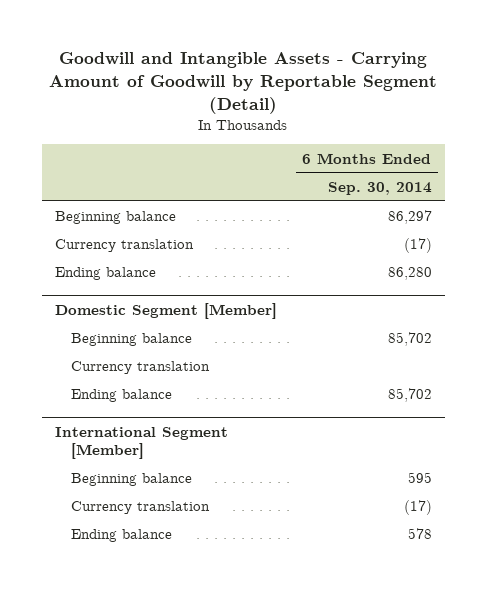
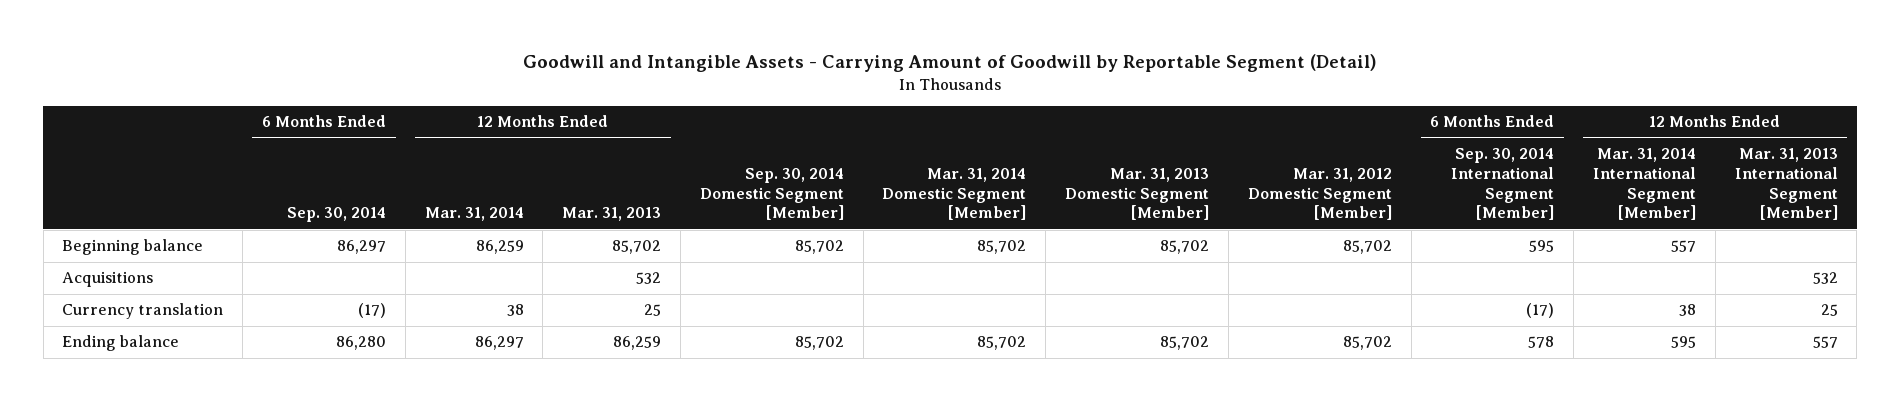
- | 6 Months Ended Sep. 30, 2014
+ | 6 Months Ended Sep. 30, 2014 | 12 Months Ended Mar. 31, 2014 | 12 Months Ended Mar. 31, 2013 | Sep. 30, 2014 Domestic Segment [Member] | Mar. 31, 2014 Domestic Segment [Member] | Mar. 31, 2013 Domestic Segment [Member] | Mar. 31, 2012 Domestic Segment [Member] | 6 Months Ended Sep. 30, 2014 International Segment [Member] | 12 Months Ended Mar. 31, 2014 International Segment [Member] | 12 Months Ended Mar. 31, 2013 International Segment [Member]
+ Acquisitions | | | 532 | | | | | | | 532
- Domestic Segment [Member]
- Beginning balance | 85,702
- Currency translation
- Ending balance | 85,702
- International Segment [Member]
- Beginning balance | 595
- Currency translation | (17)
- Ending balance | 578

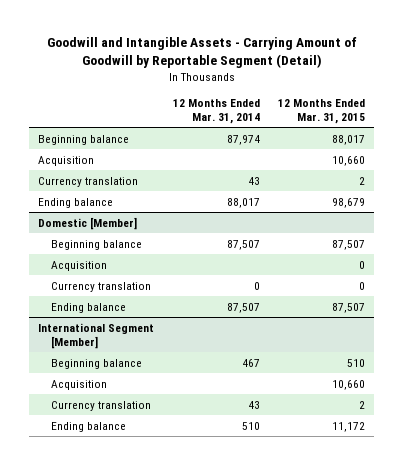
- | 6 Months Ended Sep. 30, 2014 | 12 Months Ended Mar. 31, 2014 | 12 Months Ended Mar. 31, 2013 | Sep. 30, 2014 Domestic Segment [Member] | Mar. 31, 2014 Domestic Segment [Member] | Mar. 31, 2013 Domestic Segment [Member] | Mar. 31, 2012 Domestic Segment [Member] | 6 Months Ended Sep. 30, 2014 International Segment [Member] | 12 Months Ended Mar. 31, 2014 International Segment [Member] | 12 Months Ended Mar. 31, 2013 International Segment [Member]
+ | 12 Months Ended Mar. 31, 2014 | 12 Months Ended Mar. 31, 2015
- Beginning balance | 86,297 | 86,259 | 85,702 | 85,702 | 85,702 | 85,702 | 85,702 | 595 | 557 |
- Acquisitions | | | 532 | | | | | | | 532
- Currency translation | (17) | 38 | 25 | | | | | (17) | 38 | 25
- Ending balance | 86,280 | 86,297 | 86,259 | 85,702 | 85,702 | 85,702 | 85,702 | 578 | 595 | 557
+ Beginning balance | 87,974 | 88,017
+ Acquisition | | 10,660
+ Currency translation | 43 | 2
+ Ending balance | 88,017 | 98,679
+ Domestic [Member]
+ Beginning balance | 87,507 | 87,507
+ Acquisition | | 0
+ Currency translation | 0 | 0
+ Ending balance | 87,507 | 87,507
+ International Segment [Member]
+ Beginning balance | 467 | 510
+ Acquisition | | 10,660
+ Currency translation | 43 | 2
+ Ending balance | 510 | 11,172

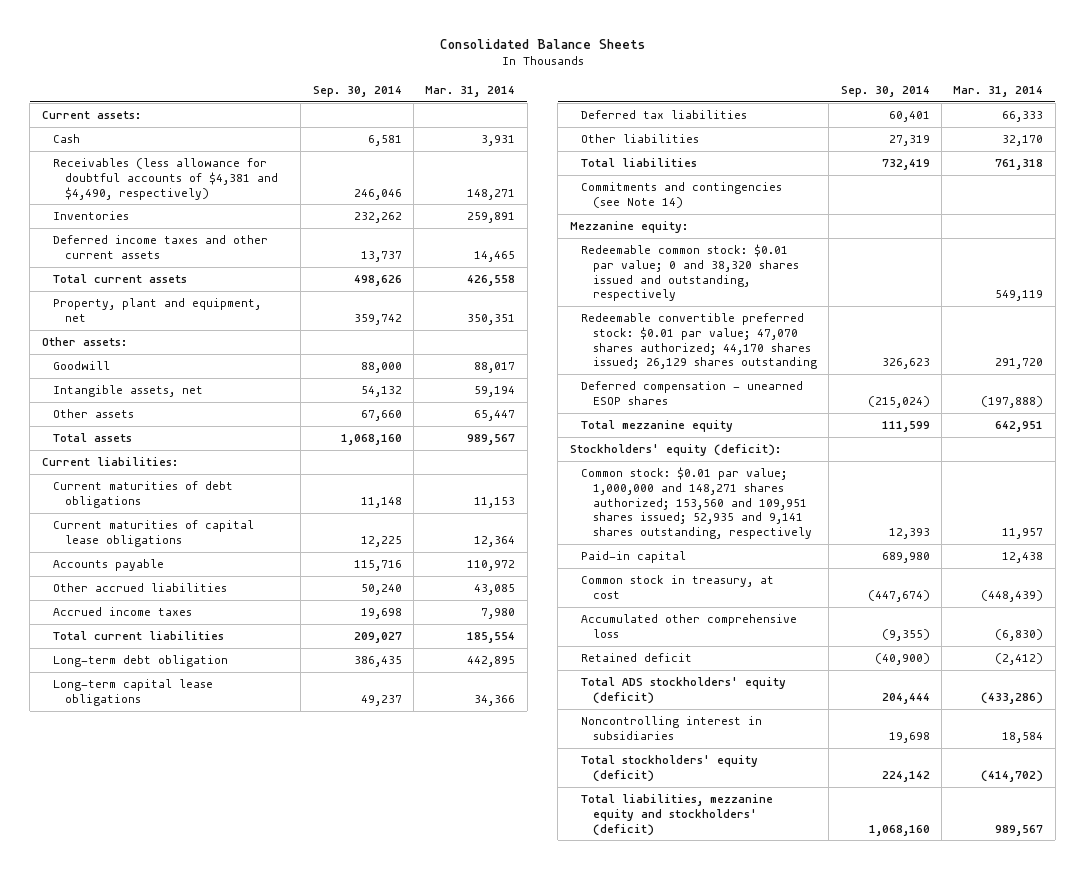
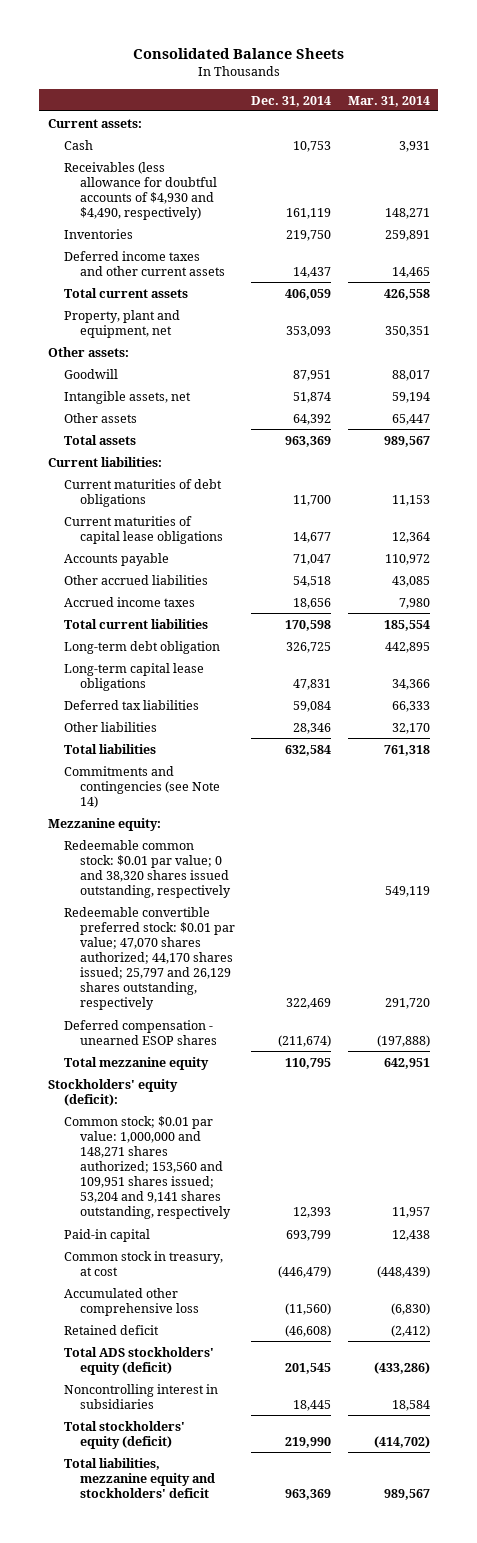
- | Sep. 30, 2014 | Mar. 31, 2014
+ | Dec. 31, 2014 | Mar. 31, 2014
- Receivables (less allowance for doubtful accounts of $4,381 and $4,490, respectively) | 246,046 | 148,271
+ Receivables (less allowance for doubtful accounts of $4,930 and $4,490, respectively) | 161,119 | 148,271
- Redeemable common stock: $0.01 par value; 0 and 38,320 shares issued and outstanding, respectively | | 549,119
- Redeemable convertible preferred stock: $0.01 par value; 47,070 shares authorized; 44,170 shares issued; 26,129 shares outstanding | 326,623 | 291,720
+ Redeemable common stock: $0.01 par value; 0 and 38,320 shares issued outstanding, respectively | | 549,119
+ Redeemable convertible preferred stock: $0.01 par value; 47,070 shares authorized; 44,170 shares issued; 25,797 and 26,129 shares outstanding, respectively | 322,469 | 291,720
- Common stock: $0.01 par value; 1,000,000 and 148,271 shares authorized; 153,560 and 109,951 shares issued; 52,935 and 9,141 shares outstanding, respectively | 12,393 | 11,957
+ Common stock; $0.01 par value: 1,000,000 and 148,271 shares authorized; 153,560 and 109,951 shares issued; 53,204 and 9,141 shares outstanding, respectively | 12,393 | 11,957
- Total liabilities, mezzanine equity and stockholders' (deficit) | 1,068,160 | 989,567
+ Total liabilities, mezzanine equity and stockholders' deficit | 963,369 | 989,567

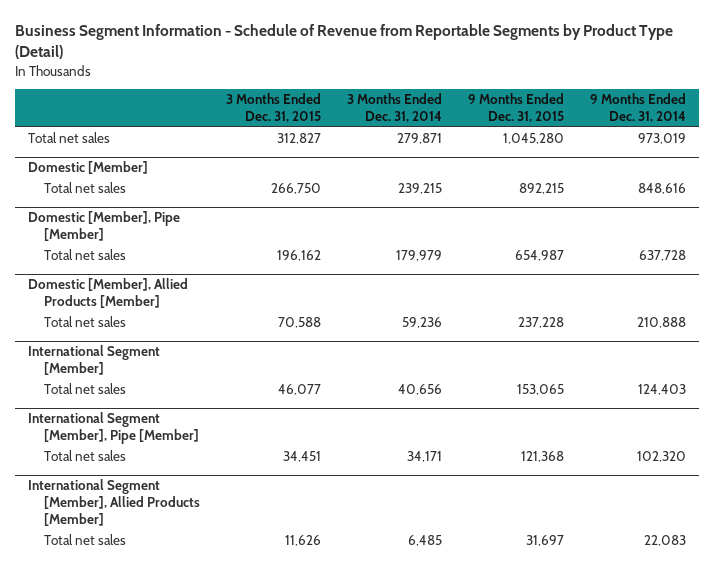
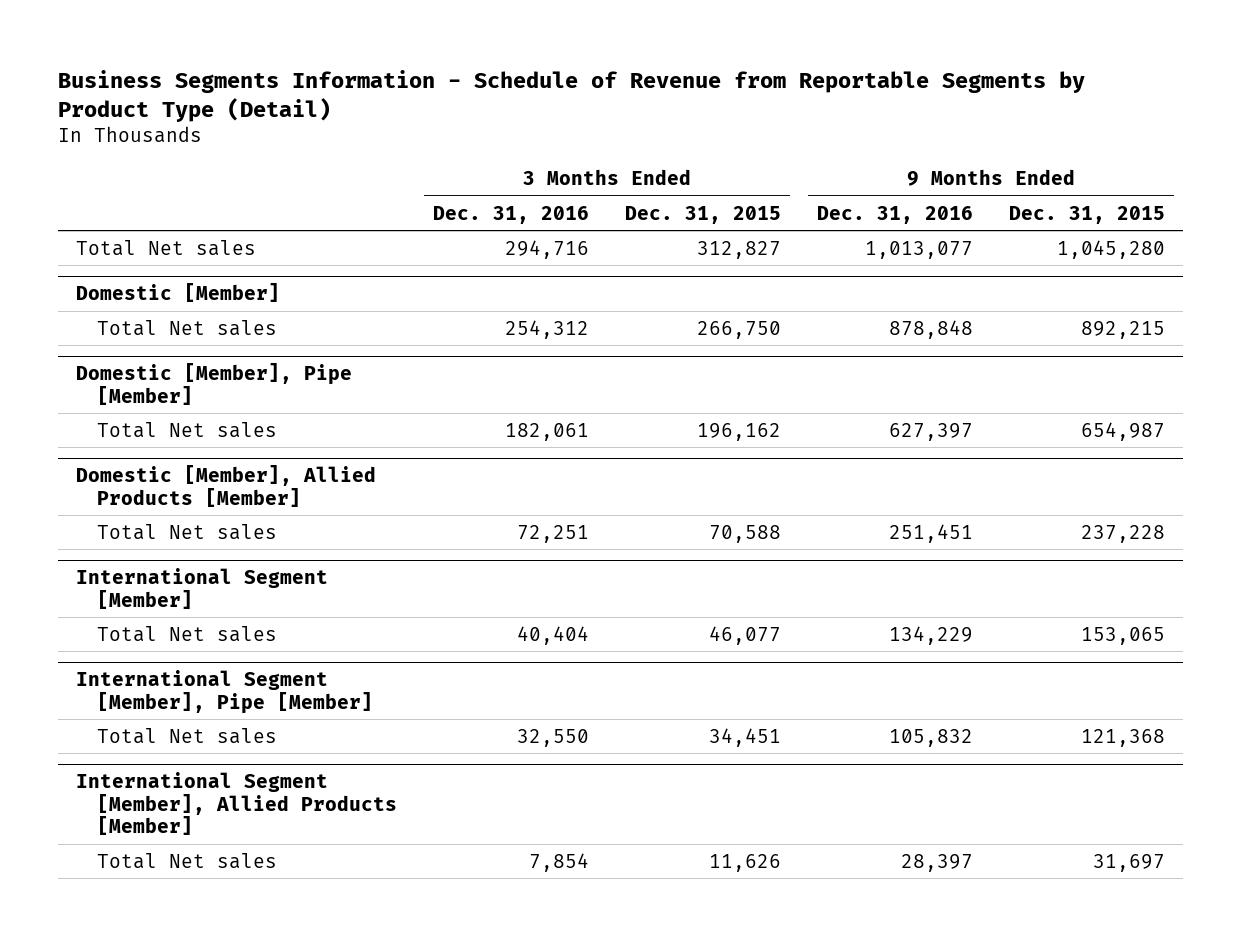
- Business Segment Information - Schedule of Revenue from Reportable Segments by Product Type (Detail)
+ Business Segments Information - Schedule of Revenue from Reportable Segments by Product Type (Detail)
- | 3 Months Ended Dec. 31, 2015 | 3 Months Ended Dec. 31, 2014 | 9 Months Ended Dec. 31, 2015 | 9 Months Ended Dec. 31, 2014
+ | 3 Months Ended Dec. 31, 2016 | 3 Months Ended Dec. 31, 2015 | 9 Months Ended Dec. 31, 2016 | 9 Months Ended Dec. 31, 2015
- Total net sales | 312,827 | 279,871 | 1,045,280 | 973,019
+ Total Net sales | 294,716 | 312,827 | 1,013,077 | 1,045,280
@ Domestic [Member]
- Total net sales | 266,750 | 239,215 | 892,215 | 848,616
+ Total Net sales | 254,312 | 266,750 | 878,848 | 892,215
@ Domestic [Member], Pipe [Member]
- Total net sales | 196,162 | 179,979 | 654,987 | 637,728
+ Total Net sales | 182,061 | 196,162 | 627,397 | 654,987
@ Domestic [Member], Allied Products [Member]
- Total net sales | 70,588 | 59,236 | 237,228 | 210,888
+ Total Net sales | 72,251 | 70,588 | 251,451 | 237,228
@ International Segment [Member]
- Total net sales | 46,077 | 40,656 | 153,065 | 124,403
+ Total Net sales | 40,404 | 46,077 | 134,229 | 153,065
@ International Segment [Member], Pipe [Member]
- Total net sales | 34,451 | 34,171 | 121,368 | 102,320
+ Total Net sales | 32,550 | 34,451 | 105,832 | 121,368
@ International Segment [Member], Allied Products [Member]
- Total net sales | 11,626 | 6,485 | 31,697 | 22,083
+ Total Net sales | 7,854 | 11,626 | 28,397 | 31,697

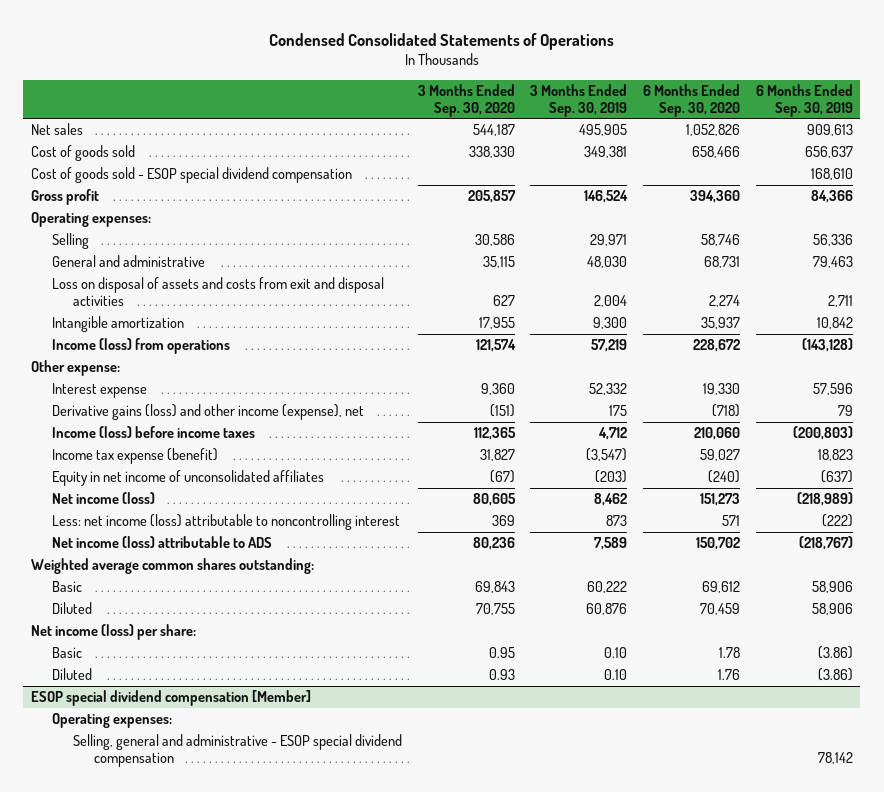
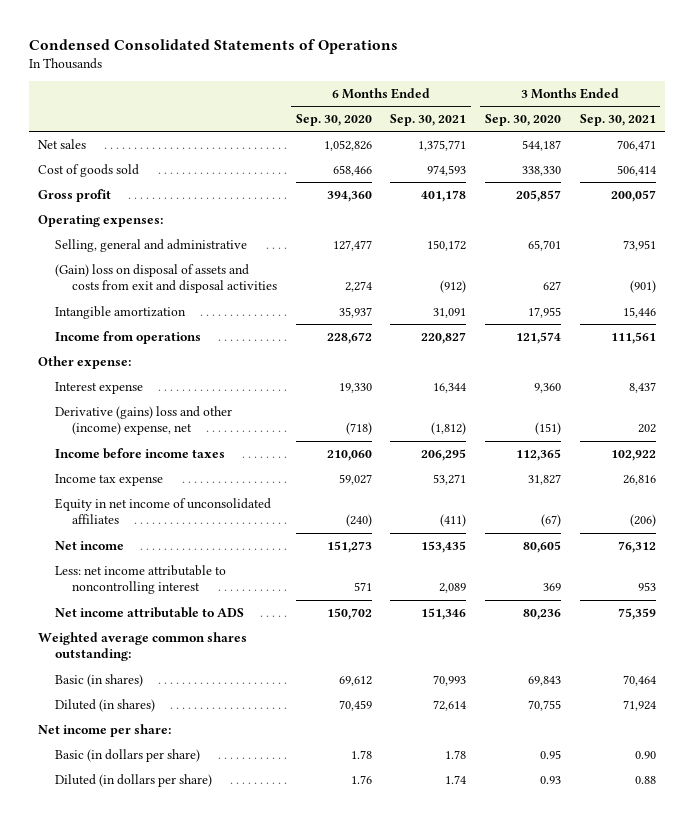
- | 3 Months Ended Sep. 30, 2020 | 3 Months Ended Sep. 30, 2019 | 6 Months Ended Sep. 30, 2020 | 6 Months Ended Sep. 30, 2019
+ | 6 Months Ended Sep. 30, 2020 | 6 Months Ended Sep. 30, 2021 | 3 Months Ended Sep. 30, 2020 | 3 Months Ended Sep. 30, 2021
- Cost of goods sold - ESOP special dividend compensation | | | | 168,610
- Selling | 30,586 | 29,971 | 58,746 | 56,336
- General and administrative | 35,115 | 48,030 | 68,731 | 79,463
- Loss on disposal of assets and costs from exit and disposal activities | 627 | 2,004 | 2,274 | 2,711
+ Selling, general and administrative | 127,477 | 150,172 | 65,701 | 73,951
+ (Gain) loss on disposal of assets and costs from exit and disposal activities | 2,274 | (912) | 627 | (901)
- Income (loss) from operations | 121,574 | 57,219 | 228,672 | (143,128)
+ Income from operations | 228,672 | 220,827 | 121,574 | 111,561
- Derivative gains (loss) and other income (expense), net | (151) | 175 | (718) | 79
- Income (loss) before income taxes | 112,365 | 4,712 | 210,060 | (200,803)
- Income tax expense (benefit) | 31,827 | (3,547) | 59,027 | 18,823
+ Derivative (gains) loss and other (income) expense, net | (718) | (1,812) | (151) | 202
+ Income before income taxes | 210,060 | 206,295 | 112,365 | 102,922
+ Income tax expense | 59,027 | 53,271 | 31,827 | 26,816
- Net income (loss) | 80,605 | 8,462 | 151,273 | (218,989)
- Less: net income (loss) attributable to noncontrolling interest | 369 | 873 | 571 | (222)
- Net income (loss) attributable to ADS | 80,236 | 7,589 | 150,702 | (218,767)
+ Net income | 151,273 | 153,435 | 80,605 | 76,312
+ Less: net income attributable to noncontrolling interest | 571 | 2,089 | 369 | 953
+ Net income attributable to ADS | 150,702 | 151,346 | 80,236 | 75,359
- Basic | 69,843 | 60,222 | 69,612 | 58,906
- Diluted | 70,755 | 60,876 | 70,459 | 58,906
- Net income (loss) per share:
- Basic | 0.95 | 0.10 | 1.78 | (3.86)
- Diluted | 0.93 | 0.10 | 1.76 | (3.86)
- ESOP special dividend compensation [Member]
- Operating expenses:
- Selling, general and administrative - ESOP special dividend compensation | | | | 78,142
+ Basic (in shares) | 69,612 | 70,993 | 69,843 | 70,464
+ Diluted (in shares) | 70,459 | 72,614 | 70,755 | 71,924
+ Net income per share:
+ Basic (in dollars per share) | 1.78 | 1.78 | 0.95 | 0.90
+ Diluted (in dollars per share) | 1.76 | 1.74 | 0.93 | 0.88

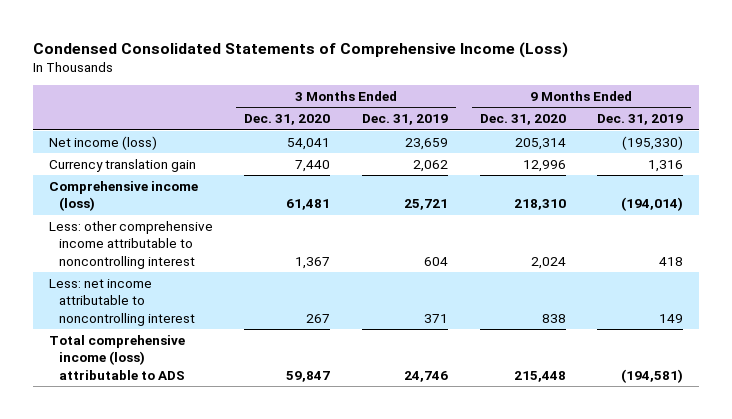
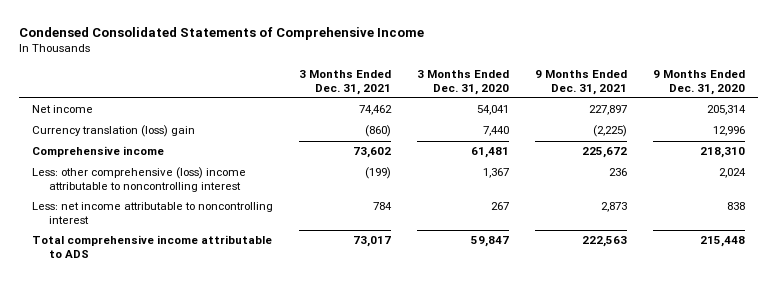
- Condensed Consolidated Statements of Comprehensive Income (Loss)
+ Condensed Consolidated Statements of Comprehensive Income
- | 3 Months Ended Dec. 31, 2020 | 3 Months Ended Dec. 31, 2019 | 9 Months Ended Dec. 31, 2020 | 9 Months Ended Dec. 31, 2019
+ | 3 Months Ended Dec. 31, 2021 | 3 Months Ended Dec. 31, 2020 | 9 Months Ended Dec. 31, 2021 | 9 Months Ended Dec. 31, 2020
- Net income (loss) | 54,041 | 23,659 | 205,314 | (195,330)
- Currency translation gain | 7,440 | 2,062 | 12,996 | 1,316
- Comprehensive income (loss) | 61,481 | 25,721 | 218,310 | (194,014)
- Less: other comprehensive income attributable to noncontrolling interest | 1,367 | 604 | 2,024 | 418
+ Net income | 74,462 | 54,041 | 227,897 | 205,314
+ Currency translation (loss) gain | (860) | 7,440 | (2,225) | 12,996
+ Comprehensive income | 73,602 | 61,481 | 225,672 | 218,310
+ Less: other comprehensive (loss) income attributable to noncontrolling interest | (199) | 1,367 | 236 | 2,024
- Total comprehensive income (loss) attributable to ADS | 59,847 | 24,746 | 215,448 | (194,581)
+ Total comprehensive income attributable to ADS | 73,017 | 59,847 | 222,563 | 215,448

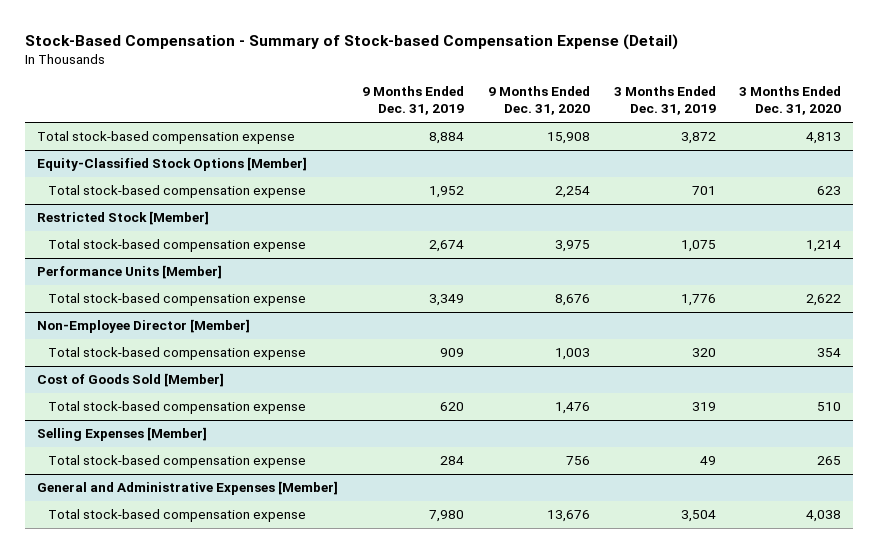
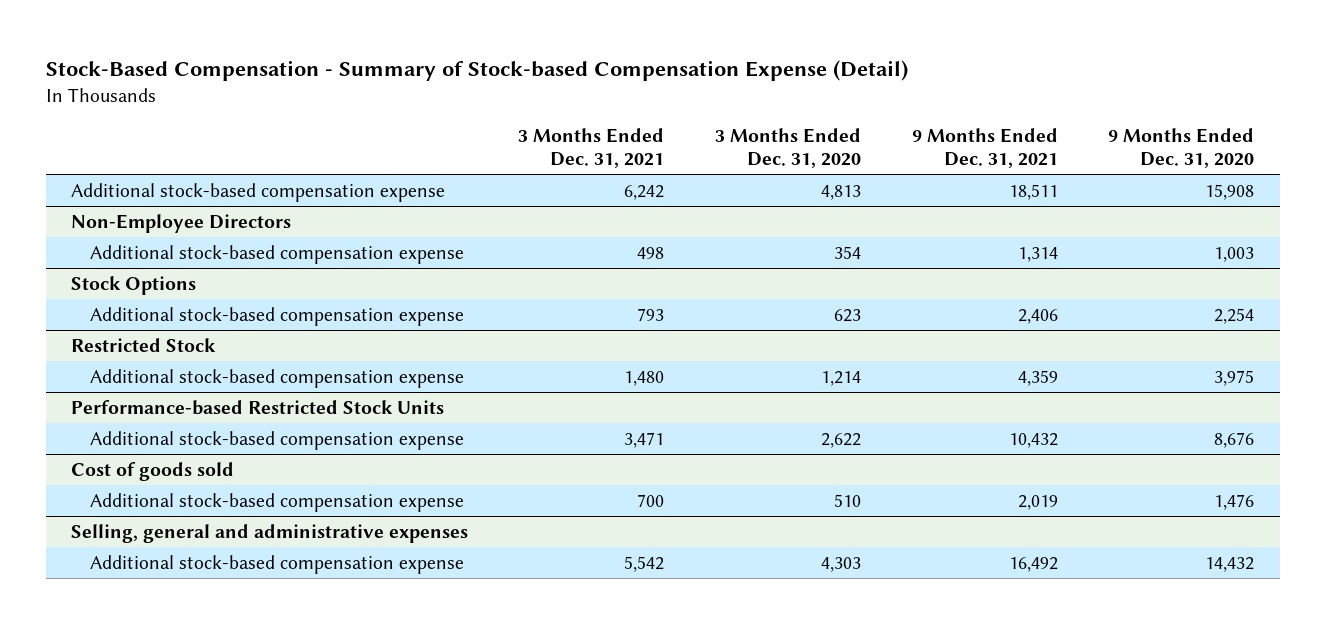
- | 9 Months Ended Dec. 31, 2019 | 9 Months Ended Dec. 31, 2020 | 3 Months Ended Dec. 31, 2019 | 3 Months Ended Dec. 31, 2020
+ | 3 Months Ended Dec. 31, 2021 | 3 Months Ended Dec. 31, 2020 | 9 Months Ended Dec. 31, 2021 | 9 Months Ended Dec. 31, 2020
- Total stock-based compensation expense | 8,884 | 15,908 | 3,872 | 4,813
- Equity-Classified Stock Options [Member]
- Total stock-based compensation expense | 1,952 | 2,254 | 701 | 623
- Restricted Stock [Member]
- Total stock-based compensation expense | 2,674 | 3,975 | 1,075 | 1,214
- Performance Units [Member]
- Total stock-based compensation expense | 3,349 | 8,676 | 1,776 | 2,622
- Non-Employee Director [Member]
- Total stock-based compensation expense | 909 | 1,003 | 320 | 354
- Cost of Goods Sold [Member]
- Total stock-based compensation expense | 620 | 1,476 | 319 | 510
- Selling Expenses [Member]
- Total stock-based compensation expense | 284 | 756 | 49 | 265
- General and Administrative Expenses [Member]
- Total stock-based compensation expense | 7,980 | 13,676 | 3,504 | 4,038
+ Additional stock-based compensation expense | 6,242 | 4,813 | 18,511 | 15,908
+ Non-Employee Directors
+ Additional stock-based compensation expense | 498 | 354 | 1,314 | 1,003
+ Stock Options
+ Additional stock-based compensation expense | 793 | 623 | 2,406 | 2,254
+ Restricted Stock
+ Additional stock-based compensation expense | 1,480 | 1,214 | 4,359 | 3,975
+ Performance-based Restricted Stock Units
+ Additional stock-based compensation expense | 3,471 | 2,622 | 10,432 | 8,676
+ Cost of goods sold
+ Additional stock-based compensation expense | 700 | 510 | 2,019 | 1,476
+ Selling, general and administrative expenses
+ Additional stock-based compensation expense | 5,542 | 4,303 | 16,492 | 14,432

